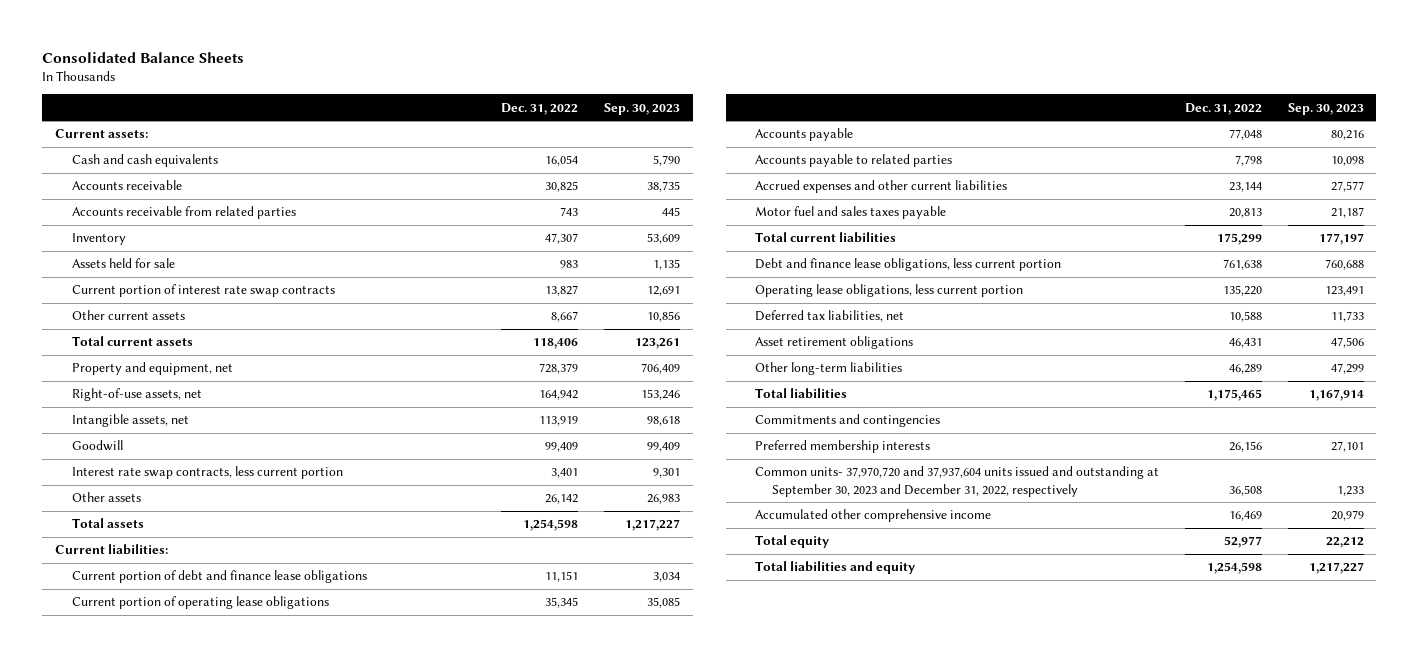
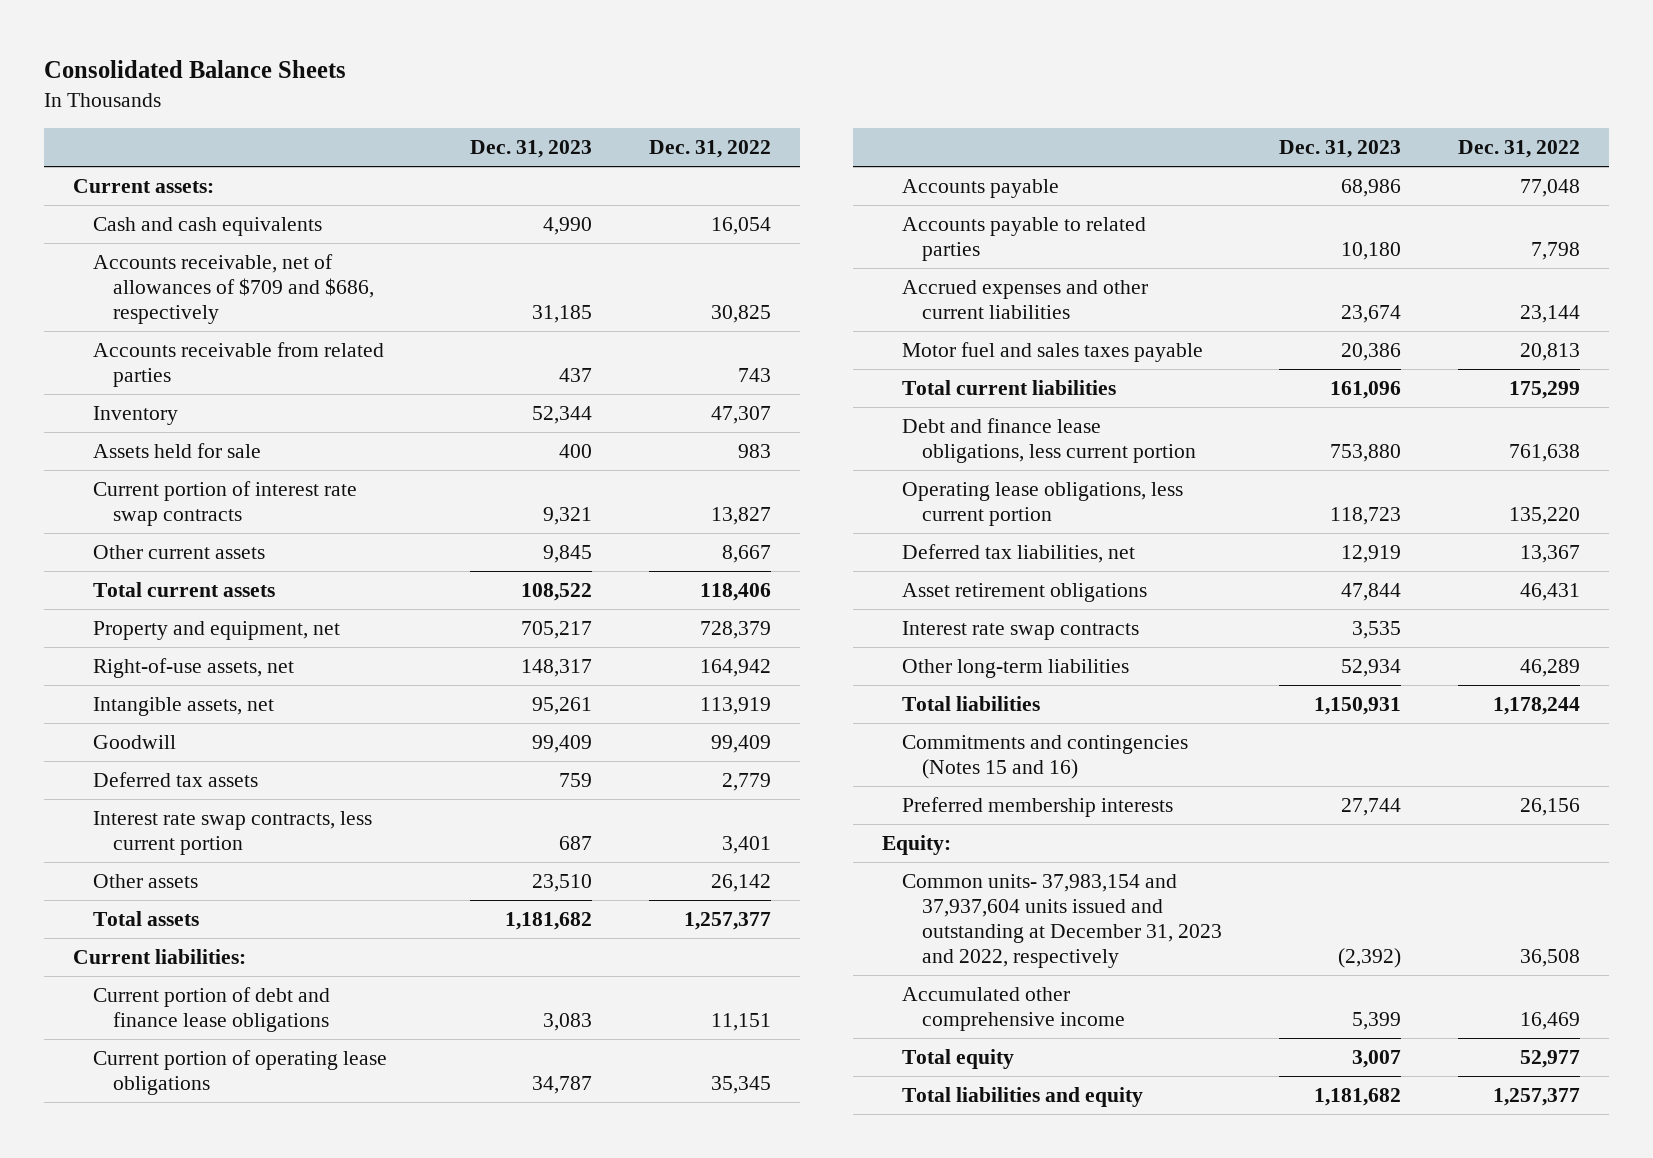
- | Dec. 31, 2022 | Sep. 30, 2023
+ | Dec. 31, 2023 | Dec. 31, 2022
- Accounts receivable | 30,825 | 38,735
+ Accounts receivable, net of allowances of $709 and $686, respectively | 31,185 | 30,825
+ Deferred tax assets | 759 | 2,779
- Total assets | 1,254,598 | 1,217,227
+ Total assets | 1,181,682 | 1,257,377
- Deferred tax liabilities, net | 10,588 | 11,733
+ Deferred tax liabilities, net | 12,919 | 13,367
+ Interest rate swap contracts | 3,535 |
- Total liabilities | 1,175,465 | 1,167,914
- Commitments and contingencies
+ Total liabilities | 1,150,931 | 1,178,244
+ Commitments and contingencies (Notes 15 and 16)
- Common units- 37,970,720 and 37,937,604 units issued and outstanding at September 30, 2023 and December 31, 2022, respectively | 36,508 | 1,233
+ Equity:
+ Common units- 37,983,154 and 37,937,604 units issued and outstanding at December 31, 2023 and 2022, respectively | (2,392) | 36,508
- Total liabilities and equity | 1,254,598 | 1,217,227
+ Total liabilities and equity | 1,181,682 | 1,257,377

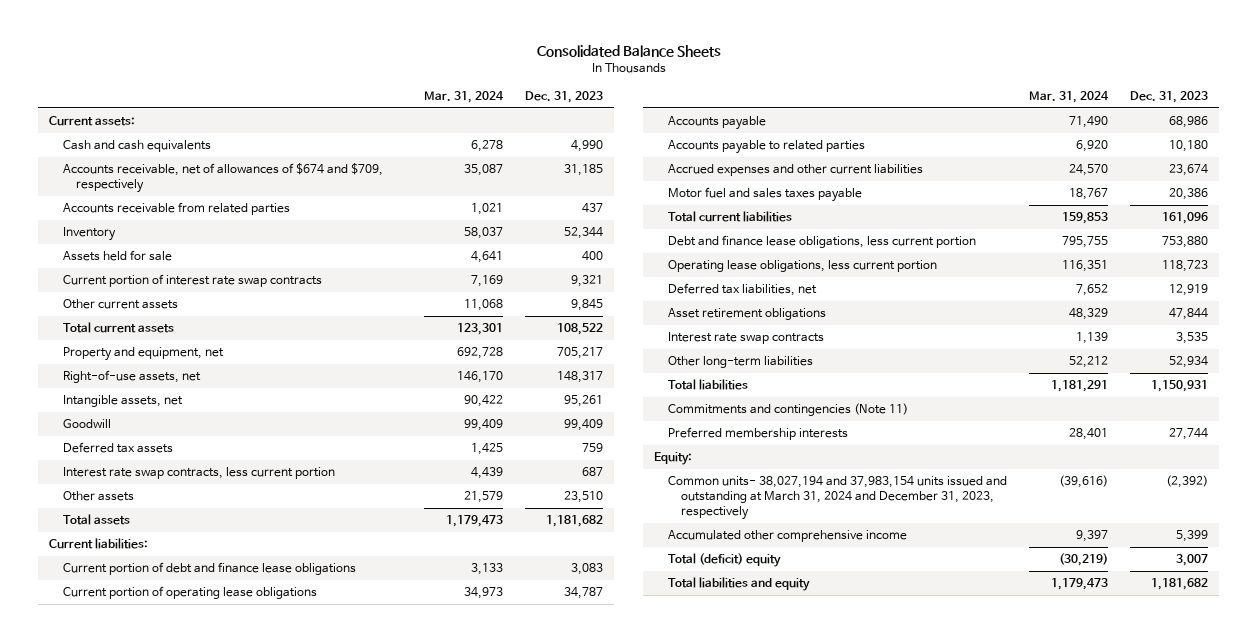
- | Dec. 31, 2023 | Dec. 31, 2022
+ | Mar. 31, 2024 | Dec. 31, 2023
- Accounts receivable, net of allowances of $709 and $686, respectively | 31,185 | 30,825
+ Accounts receivable, net of allowances of $674 and $709, respectively | 35,087 | 31,185
- Commitments and contingencies (Notes 15 and 16)
+ Commitments and contingencies (Note 11)
- Common units- 37,983,154 and 37,937,604 units issued and outstanding at December 31, 2023 and 2022, respectively | (2,392) | 36,508
+ Common units- 38,027,194 and 37,983,154 units issued and outstanding at March 31, 2024 and December 31, 2023, respectively | (39,616) | (2,392)
- Total equity | 3,007 | 52,977
+ Total (deficit) equity | (30,219) | 3,007

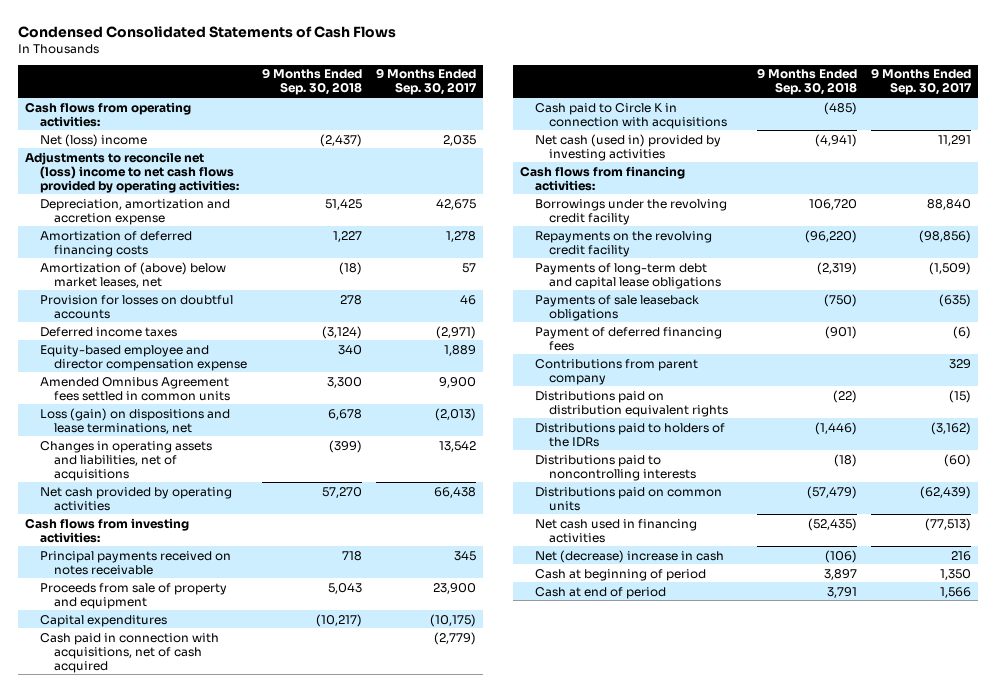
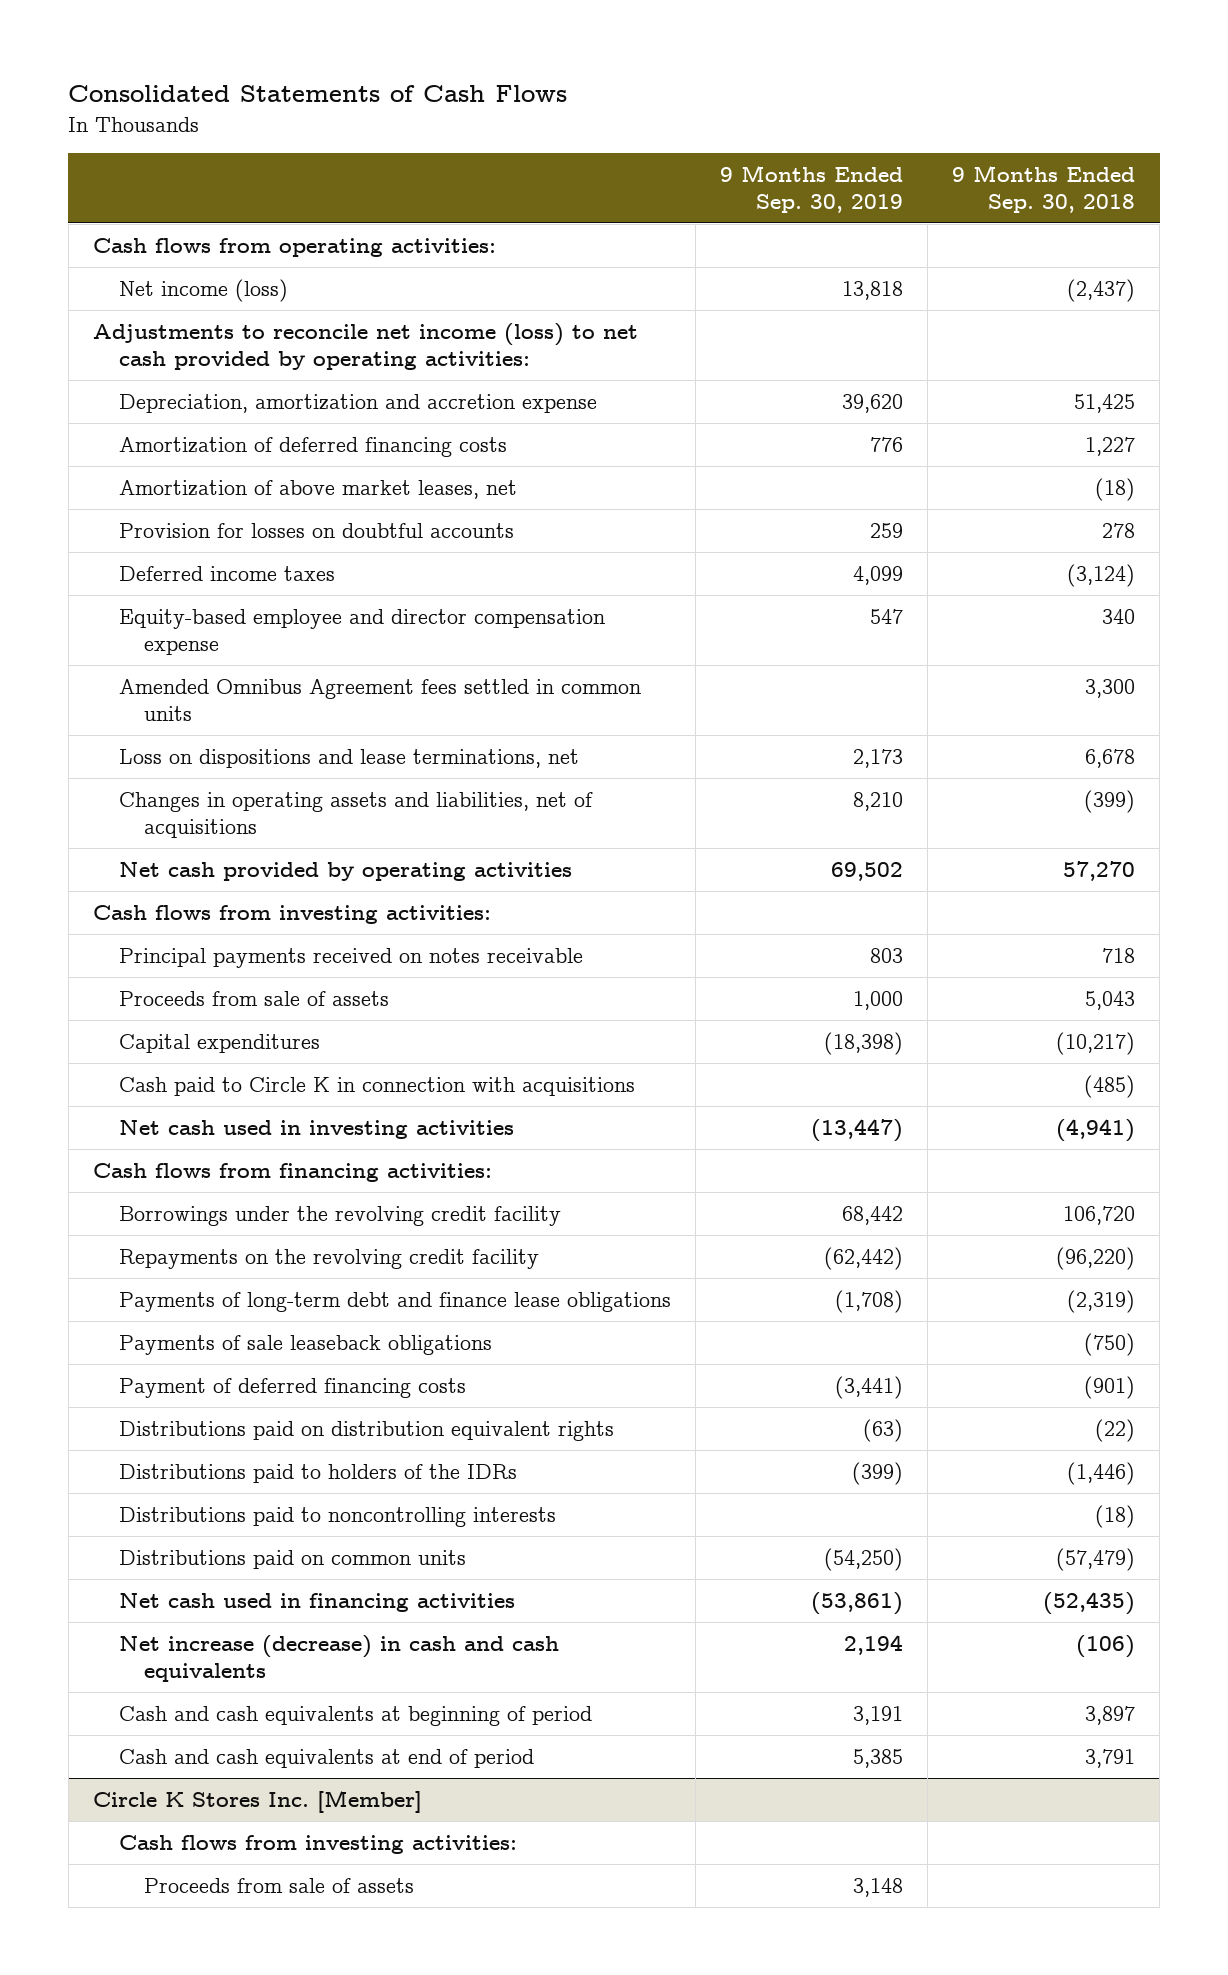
- Condensed Consolidated Statements of Cash Flows
+ Consolidated Statements of Cash Flows
- | 9 Months Ended Sep. 30, 2018 | 9 Months Ended Sep. 30, 2017
+ | 9 Months Ended Sep. 30, 2019 | 9 Months Ended Sep. 30, 2018
- Net (loss) income | (2,437) | 2,035
- Adjustments to reconcile net (loss) income to net cash flows provided by operating activities:
+ Net income (loss) | 13,818 | (2,437)
+ Adjustments to reconcile net income (loss) to net cash provided by operating activities:
- Amortization of (above) below market leases, net | (18) | 57
+ Amortization of above market leases, net | | (18)
- Loss (gain) on dispositions and lease terminations, net | 6,678 | (2,013)
+ Loss on dispositions and lease terminations, net | 2,173 | 6,678
- Proceeds from sale of property and equipment | 5,043 | 23,900
+ Proceeds from sale of assets | 1,000 | 5,043
- Cash paid in connection with acquisitions, net of cash acquired | | (2,779)
- Net cash (used in) provided by investing activities | (4,941) | 11,291
+ Net cash used in investing activities | (13,447) | (4,941)
- Payments of long-term debt and capital lease obligations | (2,319) | (1,509)
+ Payments of long-term debt and finance lease obligations | (1,708) | (2,319)
- Payment of deferred financing fees | (901) | (6)
- Contributions from parent company | | 329
+ Payment of deferred financing costs | (3,441) | (901)
- Net (decrease) increase in cash | (106) | 216
- Cash at beginning of period | 3,897 | 1,350
- Cash at end of period | 3,791 | 1,566
+ Net increase (decrease) in cash and cash equivalents | 2,194 | (106)
+ Cash and cash equivalents at beginning of period | 3,191 | 3,897
+ Cash and cash equivalents at end of period | 5,385 | 3,791
+ Circle K Stores Inc. [Member]
+ Cash flows from investing activities:
+ Proceeds from sale of assets | 3,148 |

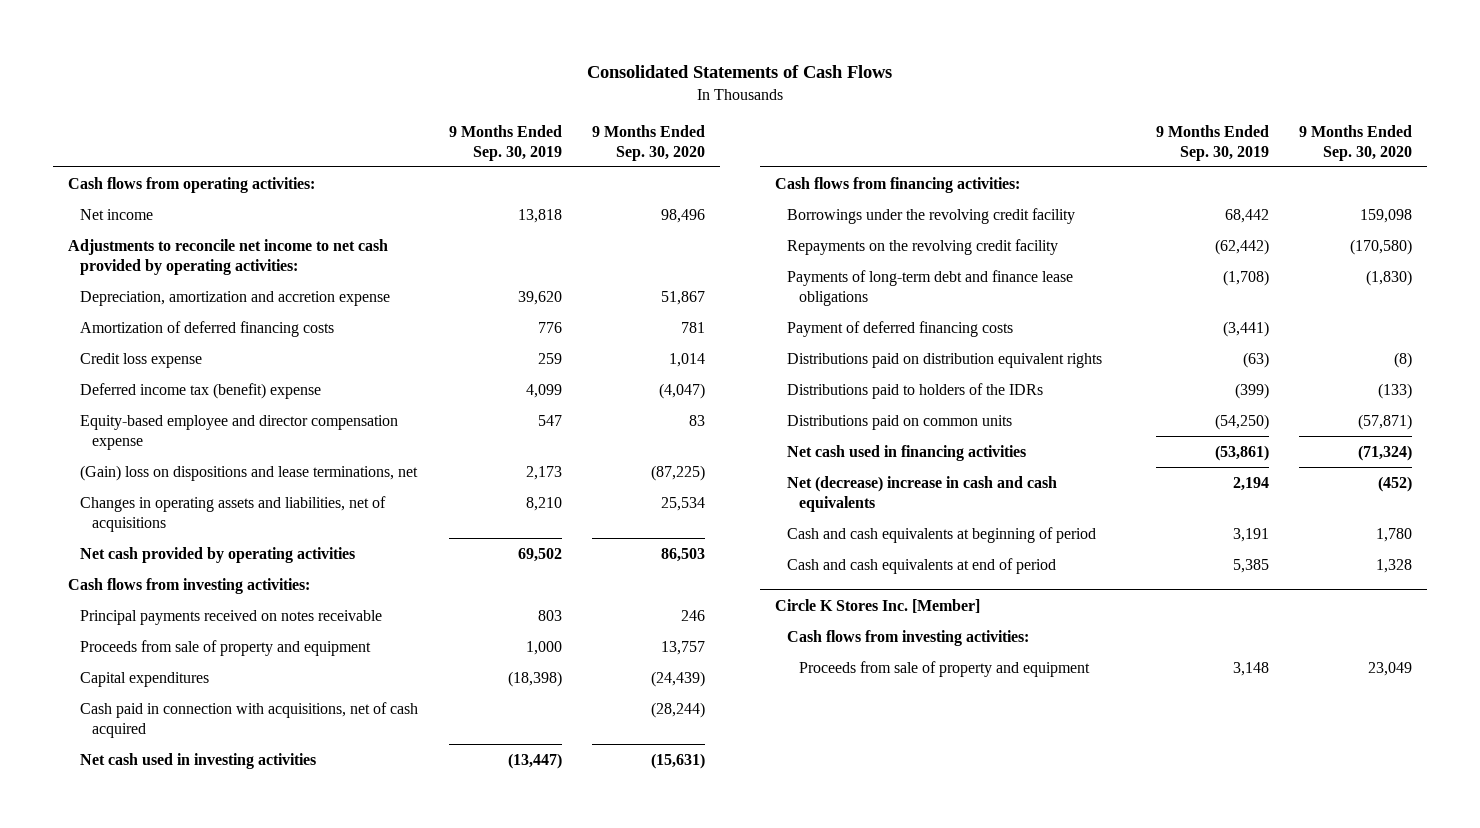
- | 9 Months Ended Sep. 30, 2019 | 9 Months Ended Sep. 30, 2018
+ | 9 Months Ended Sep. 30, 2019 | 9 Months Ended Sep. 30, 2020
- Net income (loss) | 13,818 | (2,437)
- Adjustments to reconcile net income (loss) to net cash provided by operating activities:
+ Net income | 13,818 | 98,496
+ Adjustments to reconcile net income to net cash provided by operating activities:
- Amortization of above market leases, net | | (18)
- Provision for losses on doubtful accounts | 259 | 278
- Deferred income taxes | 4,099 | (3,124)
+ Credit loss expense | 259 | 1,014
+ Deferred income tax (benefit) expense | 4,099 | (4,047)
- Amended Omnibus Agreement fees settled in common units | | 3,300
- Loss on dispositions and lease terminations, net | 2,173 | 6,678
+ (Gain) loss on dispositions and lease terminations, net | 2,173 | (87,225)
- Proceeds from sale of assets | 1,000 | 5,043
+ Proceeds from sale of property and equipment | 1,000 | 13,757
- Cash paid to Circle K in connection with acquisitions | | (485)
+ Cash paid in connection with acquisitions, net of cash acquired | | (28,244)
- Payments of sale leaseback obligations | | (750)
- Distributions paid to noncontrolling interests | | (18)
- Net increase (decrease) in cash and cash equivalents | 2,194 | (106)
+ Net (decrease) increase in cash and cash equivalents | 2,194 | (452)
@ Circle K Stores Inc. [Member]
- Proceeds from sale of assets | 3,148 |
+ Proceeds from sale of property and equipment | 3,148 | 23,049

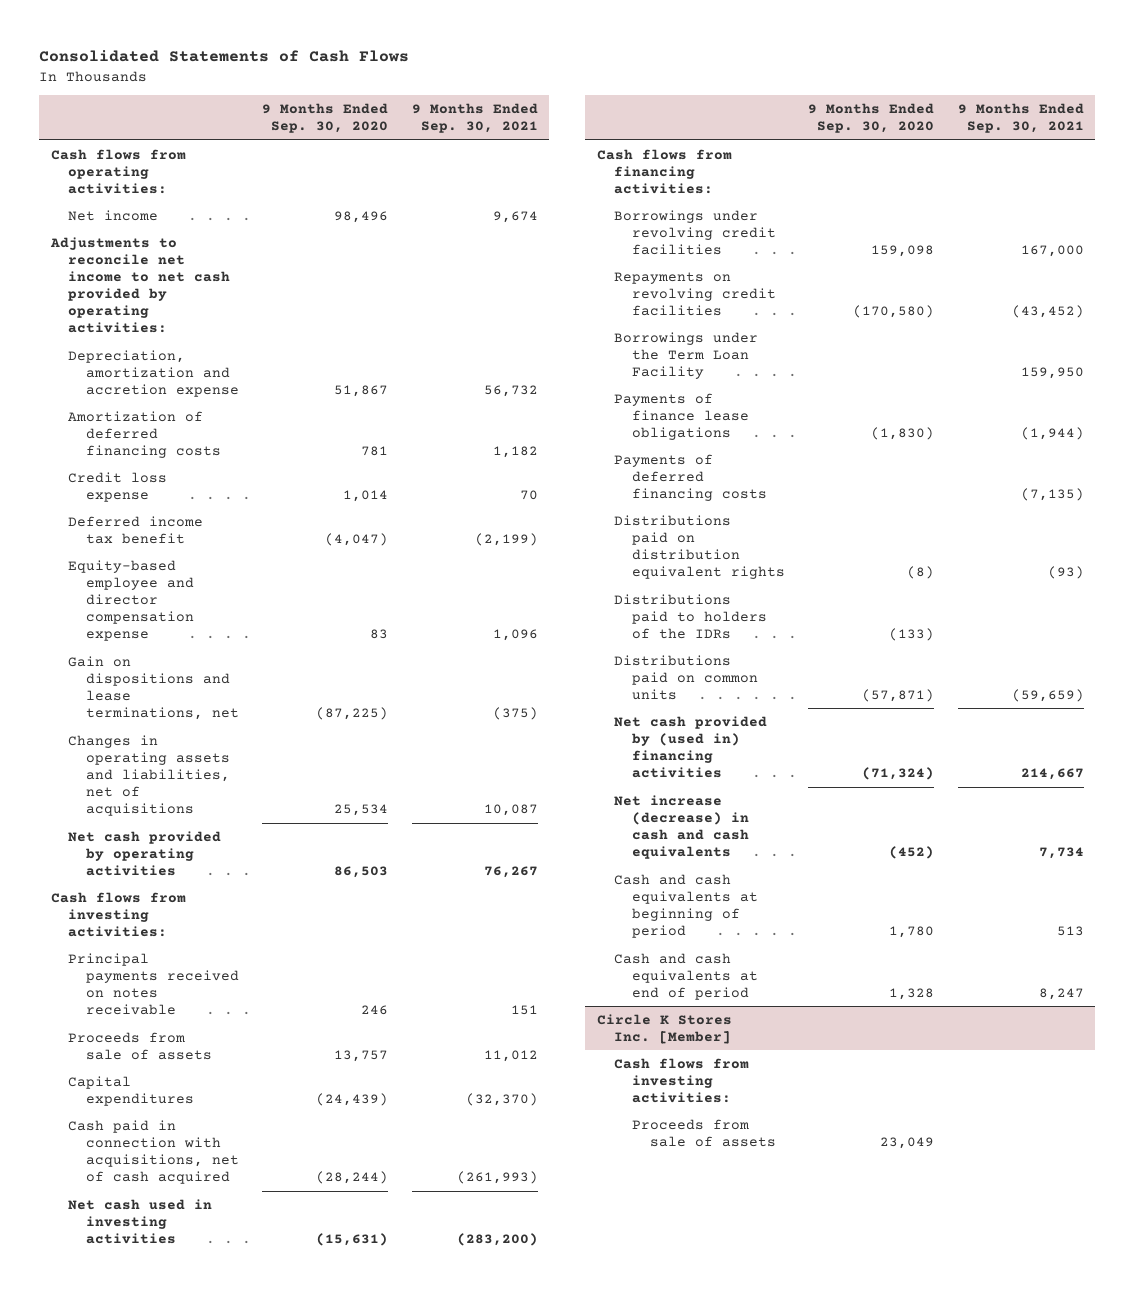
- | 9 Months Ended Sep. 30, 2019 | 9 Months Ended Sep. 30, 2020
+ | 9 Months Ended Sep. 30, 2020 | 9 Months Ended Sep. 30, 2021
- Deferred income tax (benefit) expense | 4,099 | (4,047)
+ Deferred income tax benefit | (4,047) | (2,199)
- (Gain) loss on dispositions and lease terminations, net | 2,173 | (87,225)
+ Gain on dispositions and lease terminations, net | (87,225) | (375)
- Proceeds from sale of property and equipment | 1,000 | 13,757
+ Proceeds from sale of assets | 13,757 | 11,012
- Borrowings under the revolving credit facility | 68,442 | 159,098
- Repayments on the revolving credit facility | (62,442) | (170,580)
- Payments of long-term debt and finance lease obligations | (1,708) | (1,830)
- Payment of deferred financing costs | (3,441) |
+ Borrowings under revolving credit facilities | 159,098 | 167,000
+ Repayments on revolving credit facilities | (170,580) | (43,452)
+ Borrowings under the Term Loan Facility | | 159,950
+ Payments of finance lease obligations | (1,830) | (1,944)
+ Payments of deferred financing costs | | (7,135)
- Net cash used in financing activities | (53,861) | (71,324)
- Net (decrease) increase in cash and cash equivalents | 2,194 | (452)
+ Net cash provided by (used in) financing activities | (71,324) | 214,667
+ Net increase (decrease) in cash and cash equivalents | (452) | 7,734
@ Circle K Stores Inc. [Member]
- Proceeds from sale of property and equipment | 3,148 | 23,049
+ Proceeds from sale of assets | 23,049 |

